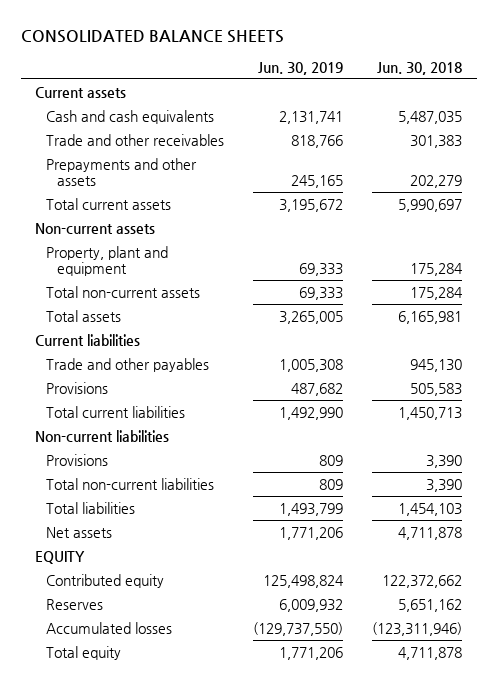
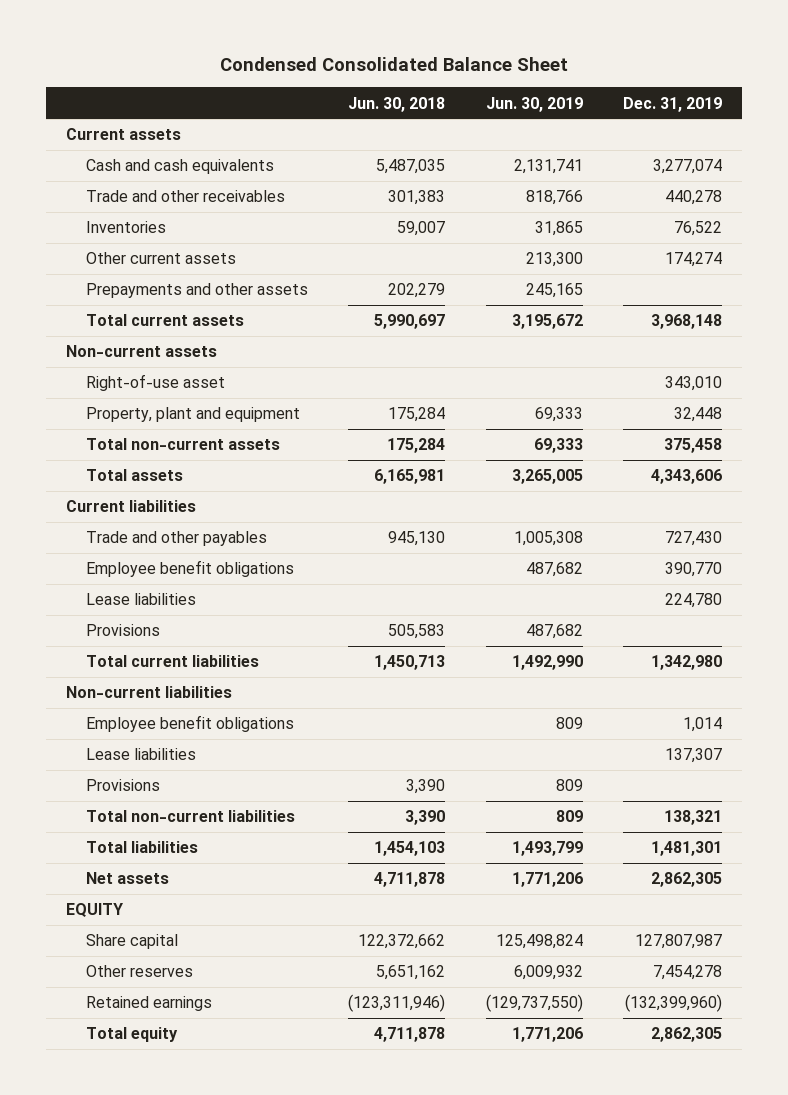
- CONSOLIDATED BALANCE SHEETS
+ Condensed Consolidated Balance Sheet
- | Jun. 30, 2019 | Jun. 30, 2018
+ | Jun. 30, 2018 | Jun. 30, 2019 | Dec. 31, 2019
+ Inventories | 59,007 | 31,865 | 76,522
+ Other current assets | | 213,300 | 174,274
+ Right-of-use asset | | | 343,010
+ Employee benefit obligations | | 487,682 | 390,770
+ Lease liabilities | | | 224,780
+ Employee benefit obligations | | 809 | 1,014
+ Lease liabilities | | | 137,307
- Contributed equity | 125,498,824 | 122,372,662
- Reserves | 6,009,932 | 5,651,162
- Accumulated losses | (129,737,550) | (123,311,946)
+ Share capital | 122,372,662 | 125,498,824 | 127,807,987
+ Other reserves | 5,651,162 | 6,009,932 | 7,454,278
+ Retained earnings | (123,311,946) | (129,737,550) | (132,399,960)

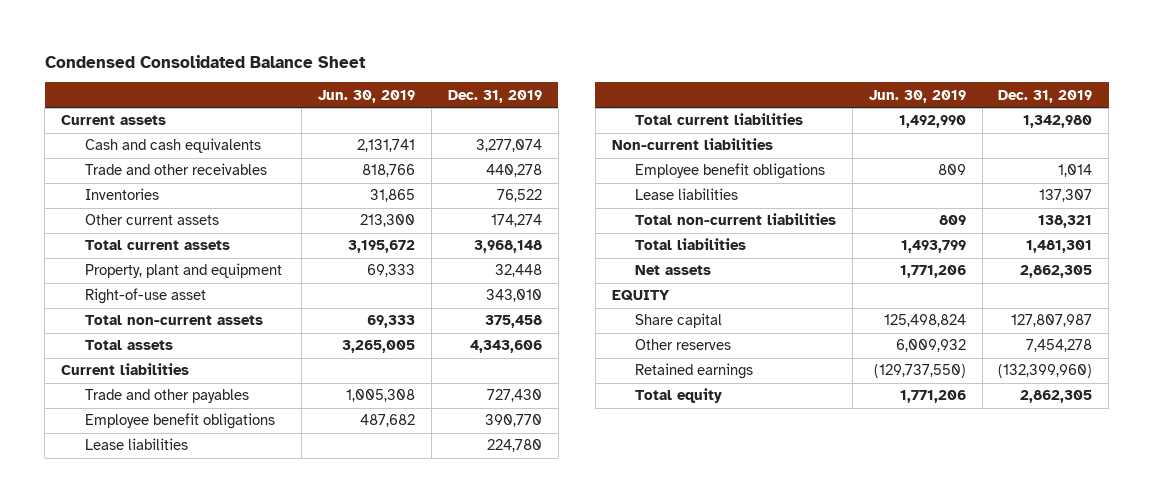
- | Jun. 30, 2018 | Jun. 30, 2019 | Dec. 31, 2019
+ | Jun. 30, 2019 | Dec. 31, 2019
- Prepayments and other assets | 202,279 | 245,165 |
- Non-current assets
moved down: Right-of-use asset | | 343,010
- Provisions | 505,583 | 487,682 |
- Provisions | 3,390 | 809 |

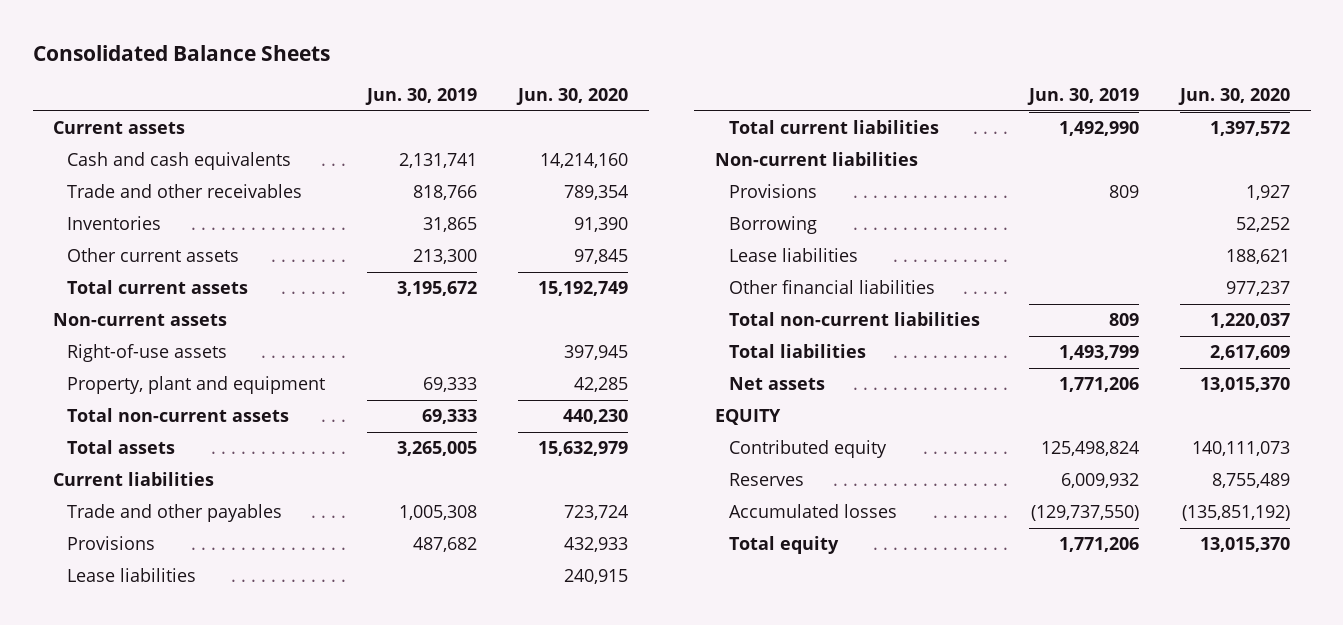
- Condensed Consolidated Balance Sheet
+ Consolidated Balance Sheets
- | Jun. 30, 2019 | Dec. 31, 2019
+ | Jun. 30, 2019 | Jun. 30, 2020
+ Non-current assets
+ Right-of-use assets | | 397,945
- Right-of-use asset | | 343,010
- Employee benefit obligations | 487,682 | 390,770
+ Provisions | 487,682 | 432,933
- Employee benefit obligations | 809 | 1,014
+ Provisions | 809 | 1,927
+ Borrowing | | 52,252
+ Other financial liabilities | | 977,237
- Share capital | 125,498,824 | 127,807,987
- Other reserves | 6,009,932 | 7,454,278
- Retained earnings | (129,737,550) | (132,399,960)
+ Contributed equity | 125,498,824 | 140,111,073
+ Reserves | 6,009,932 | 8,755,489
+ Accumulated losses | (129,737,550) | (135,851,192)

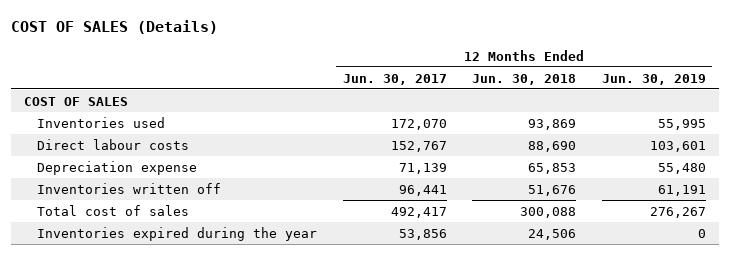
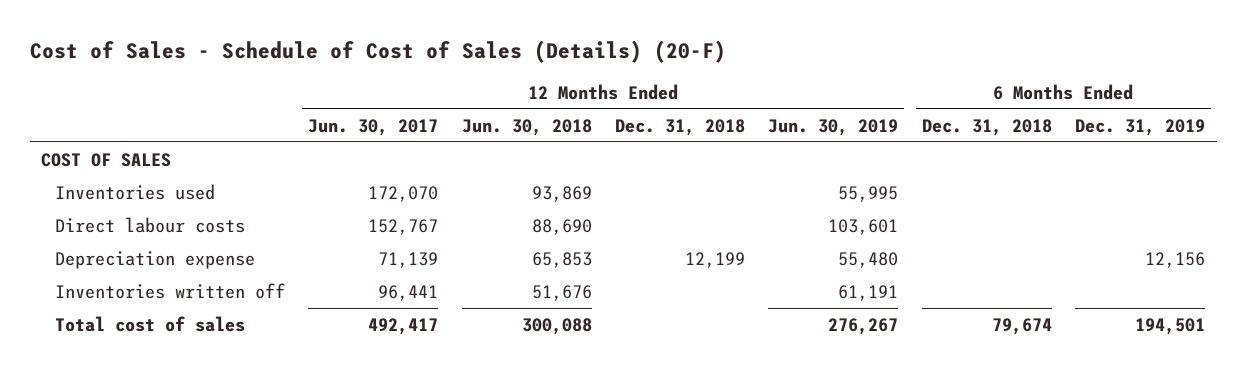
- COST OF SALES (Details)
+ Cost of Sales - Schedule of Cost of Sales (Details) (20-F)
- | 12 Months Ended Jun. 30, 2017 | 12 Months Ended Jun. 30, 2018 | 12 Months Ended Jun. 30, 2019
+ | 12 Months Ended Jun. 30, 2017 | 12 Months Ended Jun. 30, 2018 | 12 Months Ended Dec. 31, 2018 | 12 Months Ended Jun. 30, 2019 | 6 Months Ended Dec. 31, 2018 | 6 Months Ended Dec. 31, 2019
- Inventories expired during the year | 53,856 | 24,506 | 0

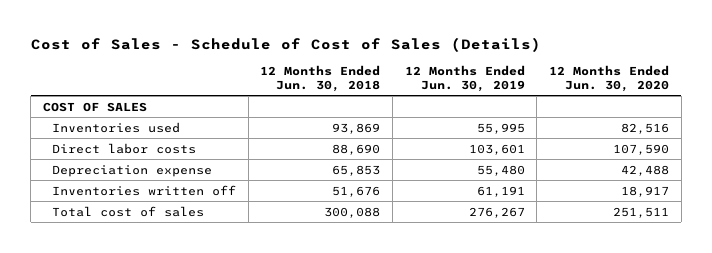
- Cost of Sales - Schedule of Cost of Sales (Details) (20-F)
+ Cost of Sales - Schedule of Cost of Sales (Details)
- | 12 Months Ended Jun. 30, 2017 | 12 Months Ended Jun. 30, 2018 | 12 Months Ended Dec. 31, 2018 | 12 Months Ended Jun. 30, 2019 | 6 Months Ended Dec. 31, 2018 | 6 Months Ended Dec. 31, 2019
+ | 12 Months Ended Jun. 30, 2018 | 12 Months Ended Jun. 30, 2019 | 12 Months Ended Jun. 30, 2020
- Direct labour costs | 152,767 | 88,690 | | 103,601 | |
+ Direct labor costs | 88,690 | 103,601 | 107,590

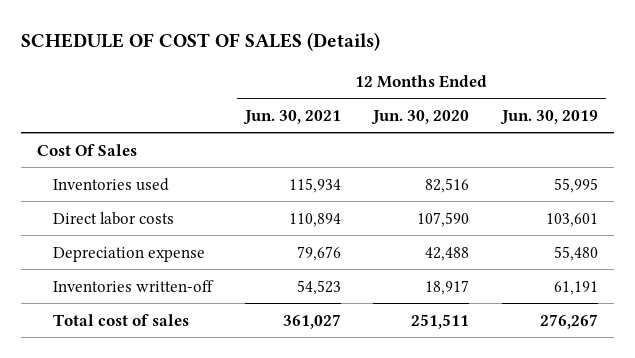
- Cost of Sales - Schedule of Cost of Sales (Details)
+ SCHEDULE OF COST OF SALES (Details)
- | 12 Months Ended Jun. 30, 2018 | 12 Months Ended Jun. 30, 2019 | 12 Months Ended Jun. 30, 2020
+ | 12 Months Ended Jun. 30, 2021 | 12 Months Ended Jun. 30, 2020 | 12 Months Ended Jun. 30, 2019
- COST OF SALES
+ Cost Of Sales
- Inventories written off | 51,676 | 61,191 | 18,917
+ Inventories written-off | 54,523 | 18,917 | 61,191

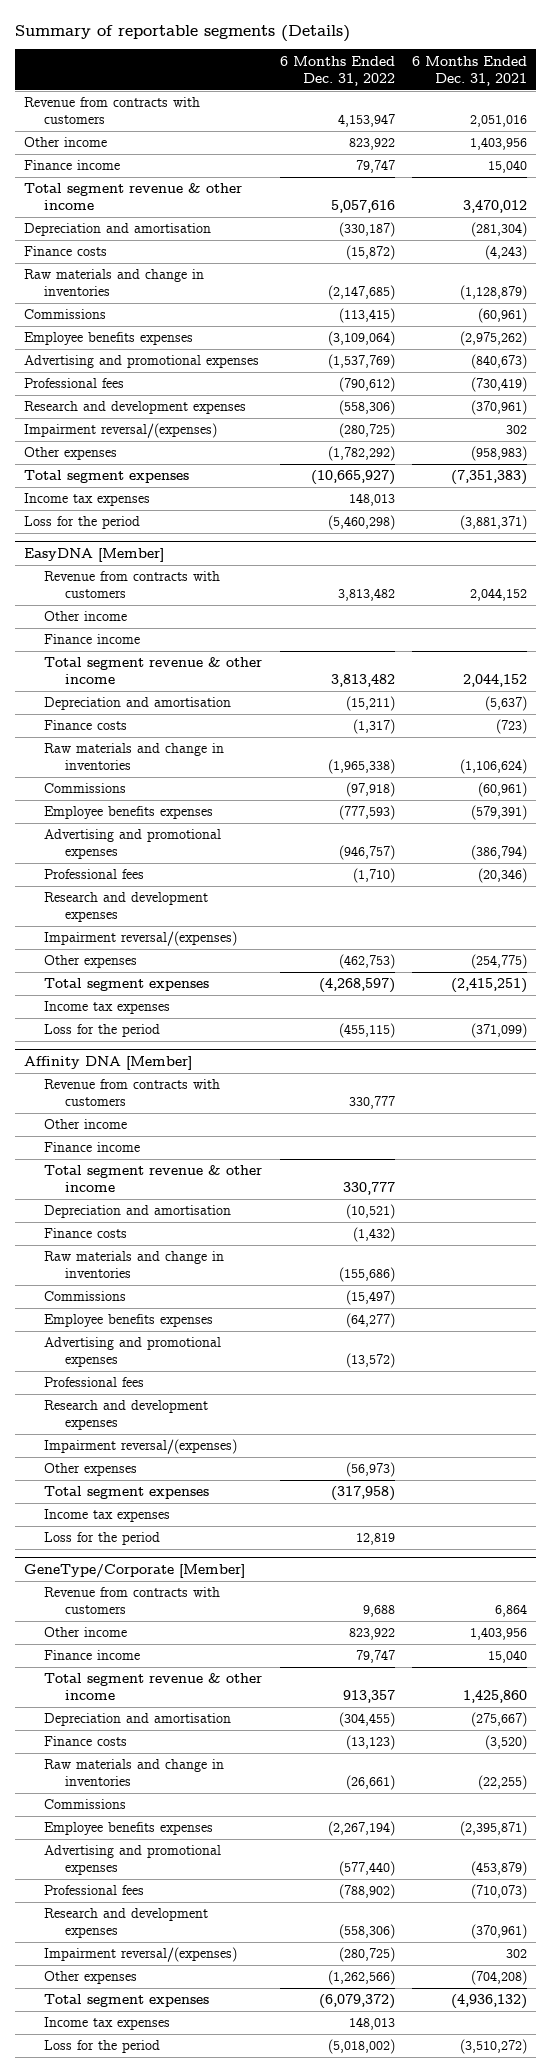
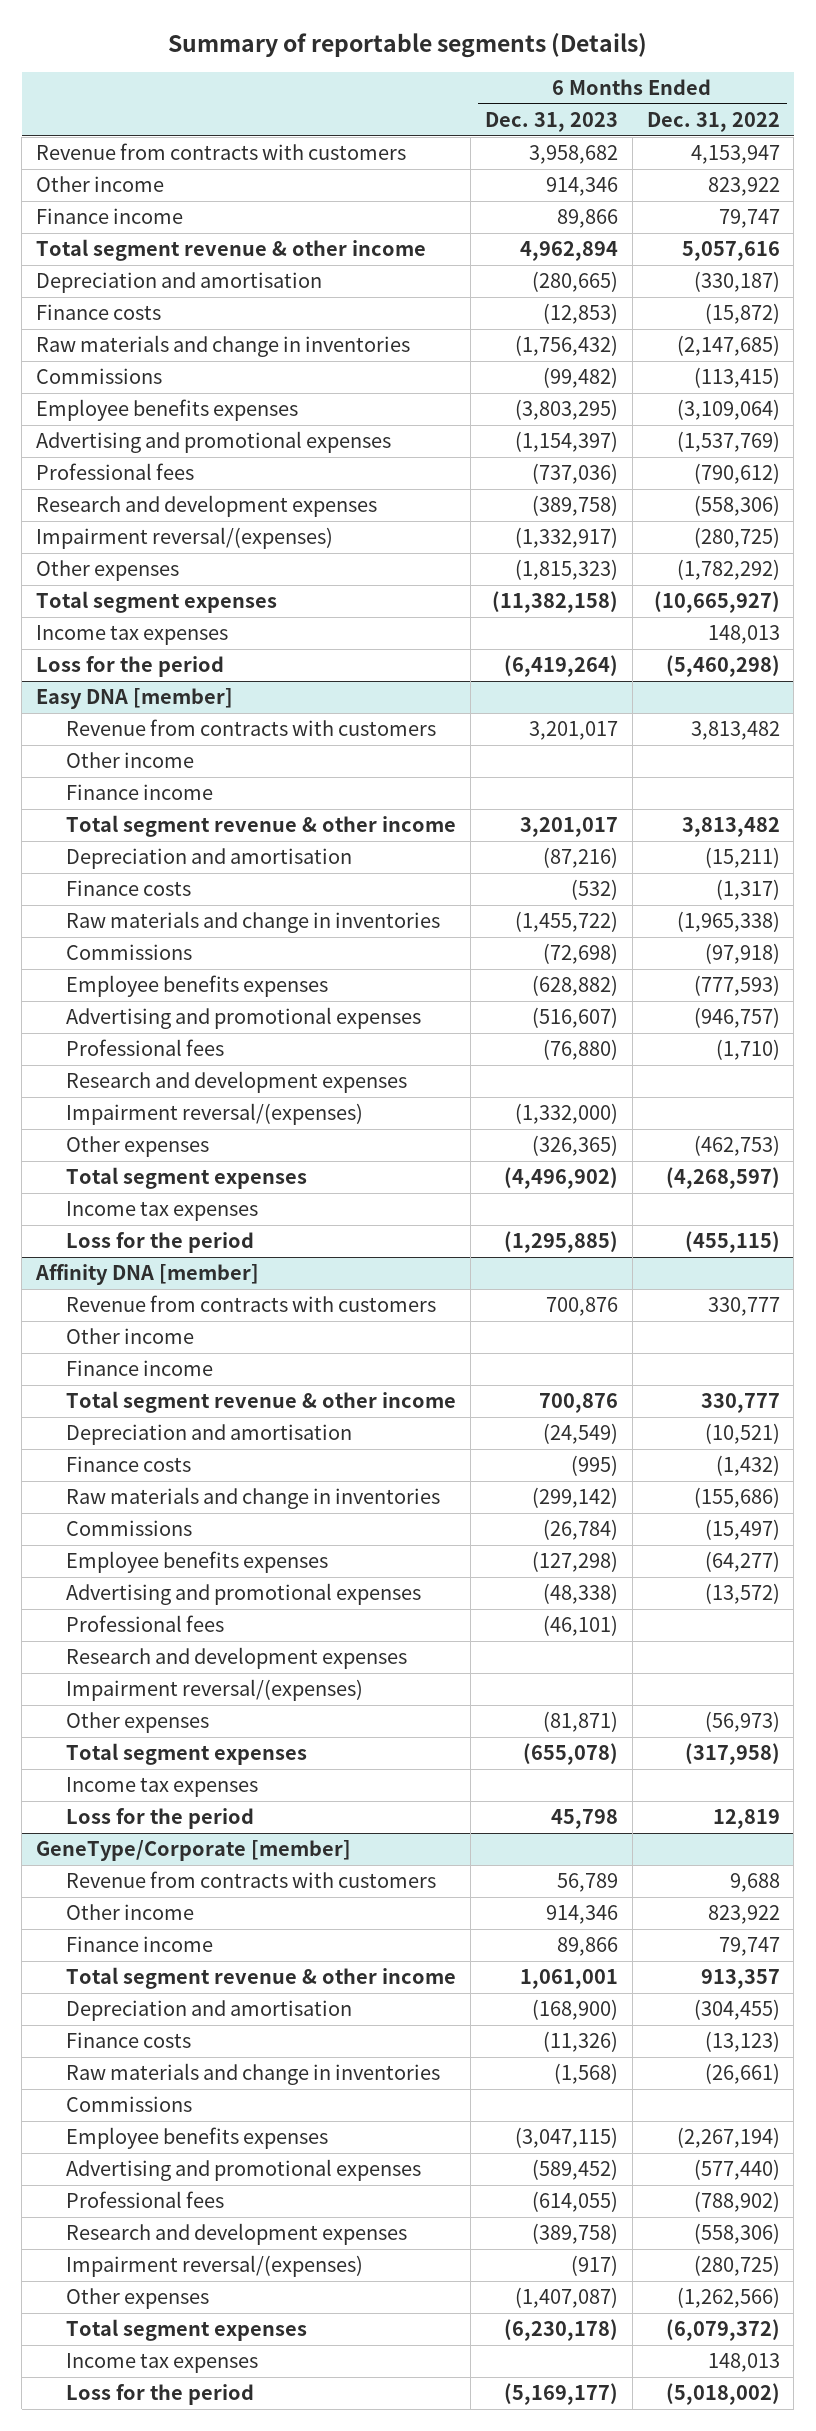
- | 6 Months Ended Dec. 31, 2022 | 6 Months Ended Dec. 31, 2021
+ | 6 Months Ended Dec. 31, 2023 | 6 Months Ended Dec. 31, 2022
- EasyDNA [Member]
+ Easy DNA [member]
- Affinity DNA [Member]
+ Affinity DNA [member]
- GeneType/Corporate [Member]
+ GeneType/Corporate [member]

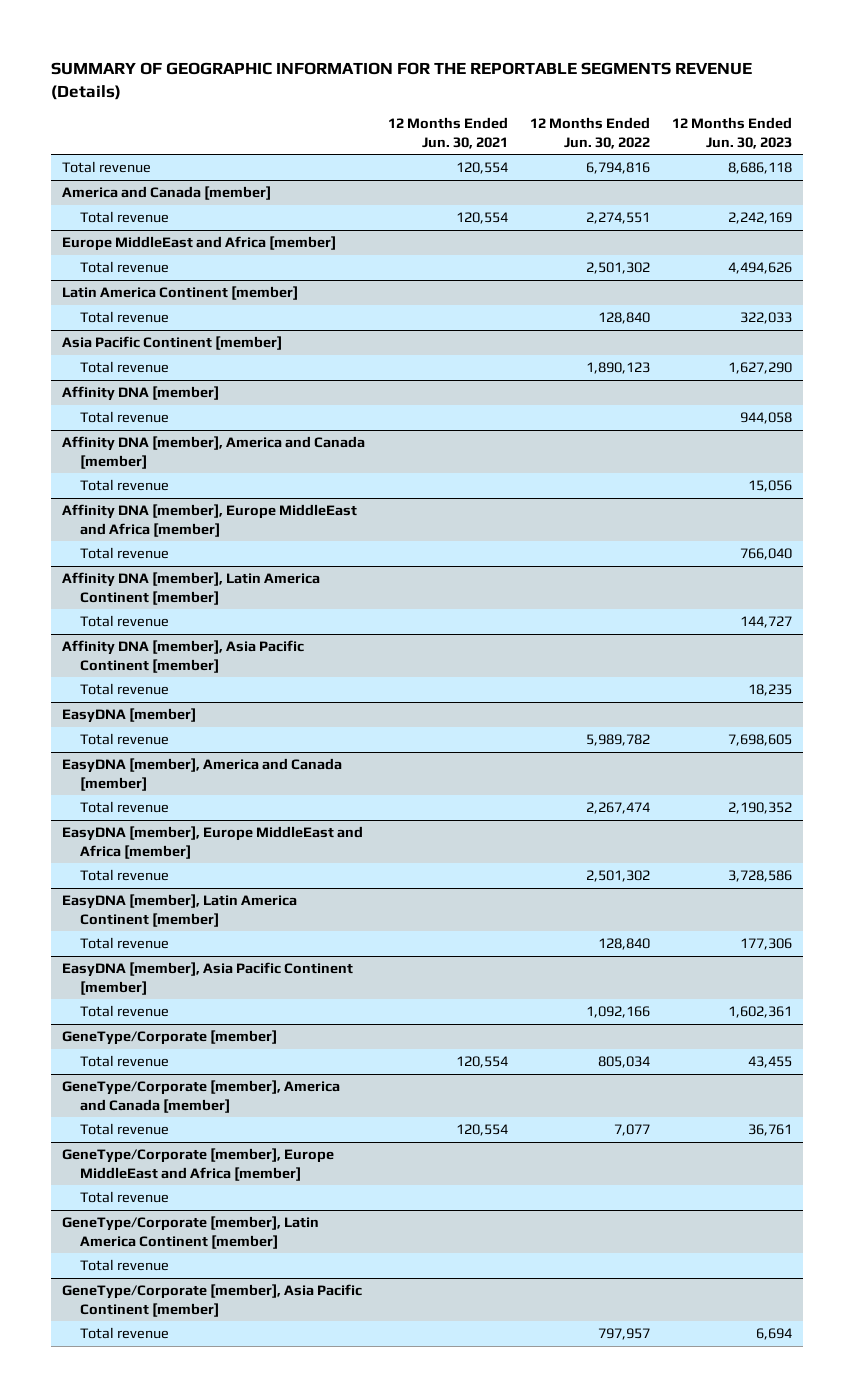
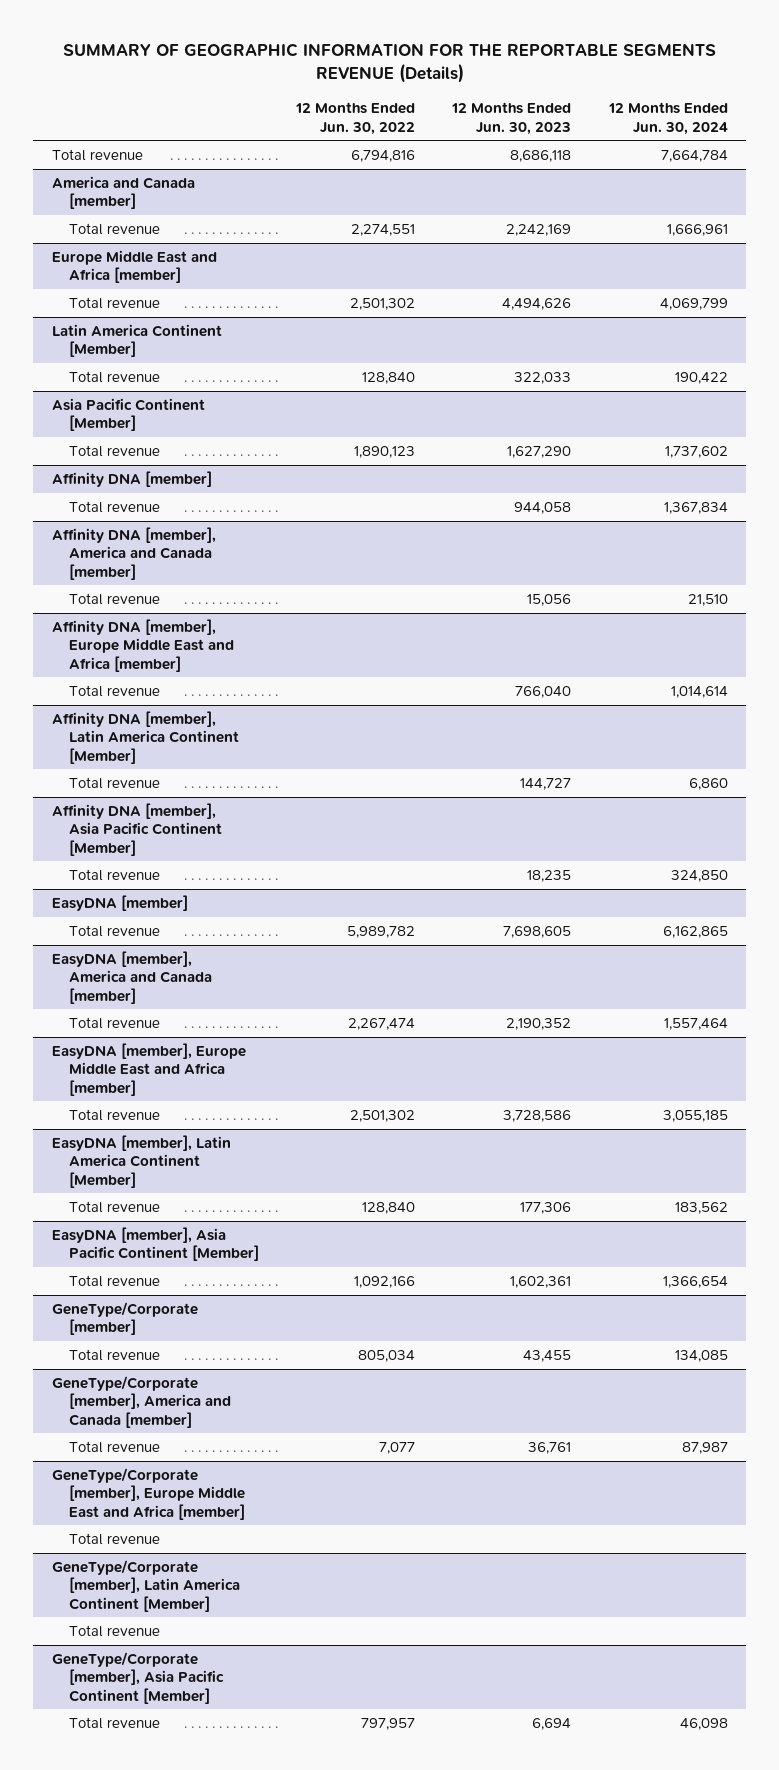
- | 12 Months Ended Jun. 30, 2021 | 12 Months Ended Jun. 30, 2022 | 12 Months Ended Jun. 30, 2023
+ | 12 Months Ended Jun. 30, 2022 | 12 Months Ended Jun. 30, 2023 | 12 Months Ended Jun. 30, 2024
- Europe MiddleEast and Africa [member]
+ Europe Middle East and Africa [member]
- Latin America Continent [member]
+ Latin America Continent [Member]
- Asia Pacific Continent [member]
+ Asia Pacific Continent [Member]
- Affinity DNA [member], Europe MiddleEast and Africa [member]
+ Affinity DNA [member], Europe Middle East and Africa [member]
- Affinity DNA [member], Latin America Continent [member]
+ Affinity DNA [member], Latin America Continent [Member]
- Affinity DNA [member], Asia Pacific Continent [member]
+ Affinity DNA [member], Asia Pacific Continent [Member]
- EasyDNA [member], Europe MiddleEast and Africa [member]
+ EasyDNA [member], Europe Middle East and Africa [member]
- EasyDNA [member], Latin America Continent [member]
+ EasyDNA [member], Latin America Continent [Member]
- EasyDNA [member], Asia Pacific Continent [member]
+ EasyDNA [member], Asia Pacific Continent [Member]
- GeneType/Corporate [member], Europe MiddleEast and Africa [member]
+ GeneType/Corporate [member], Europe Middle East and Africa [member]
- GeneType/Corporate [member], Latin America Continent [member]
+ GeneType/Corporate [member], Latin America Continent [Member]
- GeneType/Corporate [member], Asia Pacific Continent [member]
+ GeneType/Corporate [member], Asia Pacific Continent [Member]

